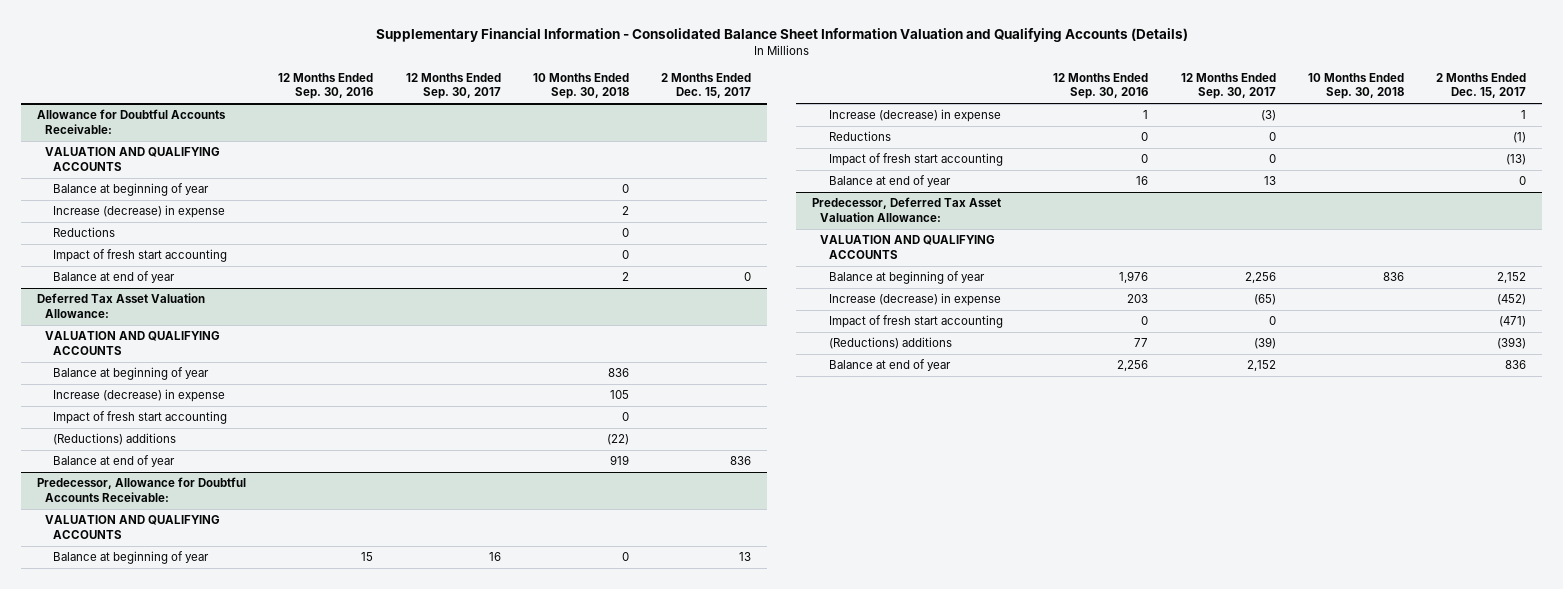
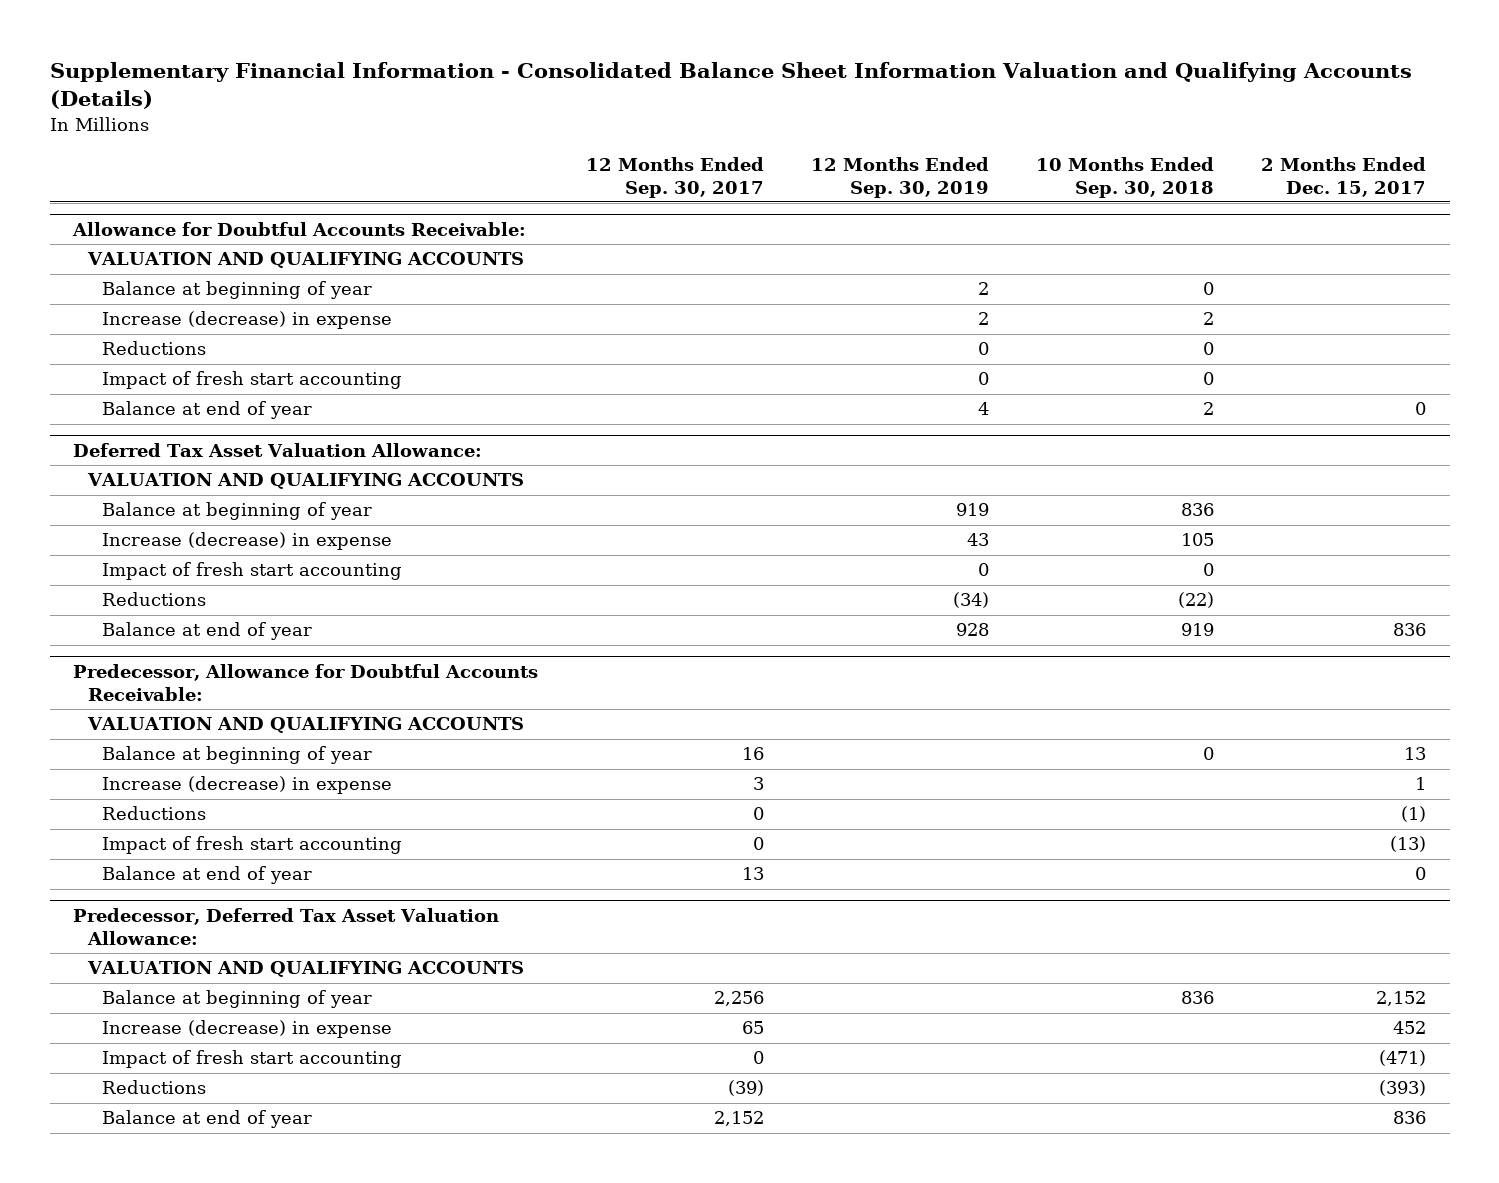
- | 12 Months Ended Sep. 30, 2016 | 12 Months Ended Sep. 30, 2017 | 10 Months Ended Sep. 30, 2018 | 2 Months Ended Dec. 15, 2017
+ | 12 Months Ended Sep. 30, 2017 | 12 Months Ended Sep. 30, 2019 | 10 Months Ended Sep. 30, 2018 | 2 Months Ended Dec. 15, 2017
@ Deferred Tax Asset Valuation Allowance:
- (Reductions) additions | | | (22) |
+ Reductions | | (34) | (22) |
@ Predecessor, Allowance for Doubtful Accounts Receivable:
- Increase (decrease) in expense | 1 | (3) | | 1
+ Increase (decrease) in expense | 3 | | | 1
@ Predecessor, Deferred Tax Asset Valuation Allowance:
- Increase (decrease) in expense | 203 | (65) | | (452)
+ Increase (decrease) in expense | 65 | | | 452
- (Reductions) additions | 77 | (39) | | (393)
+ Reductions | (39) | | | (393)

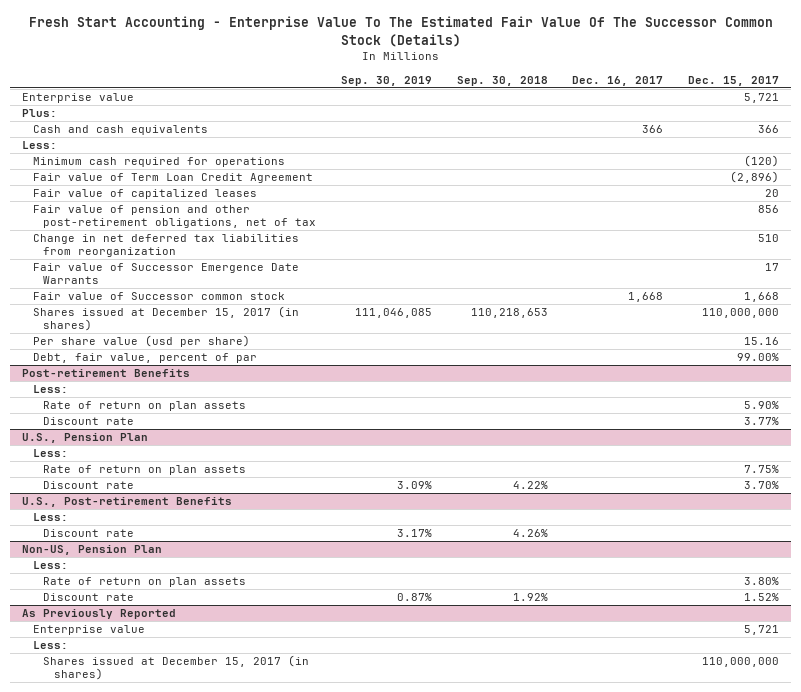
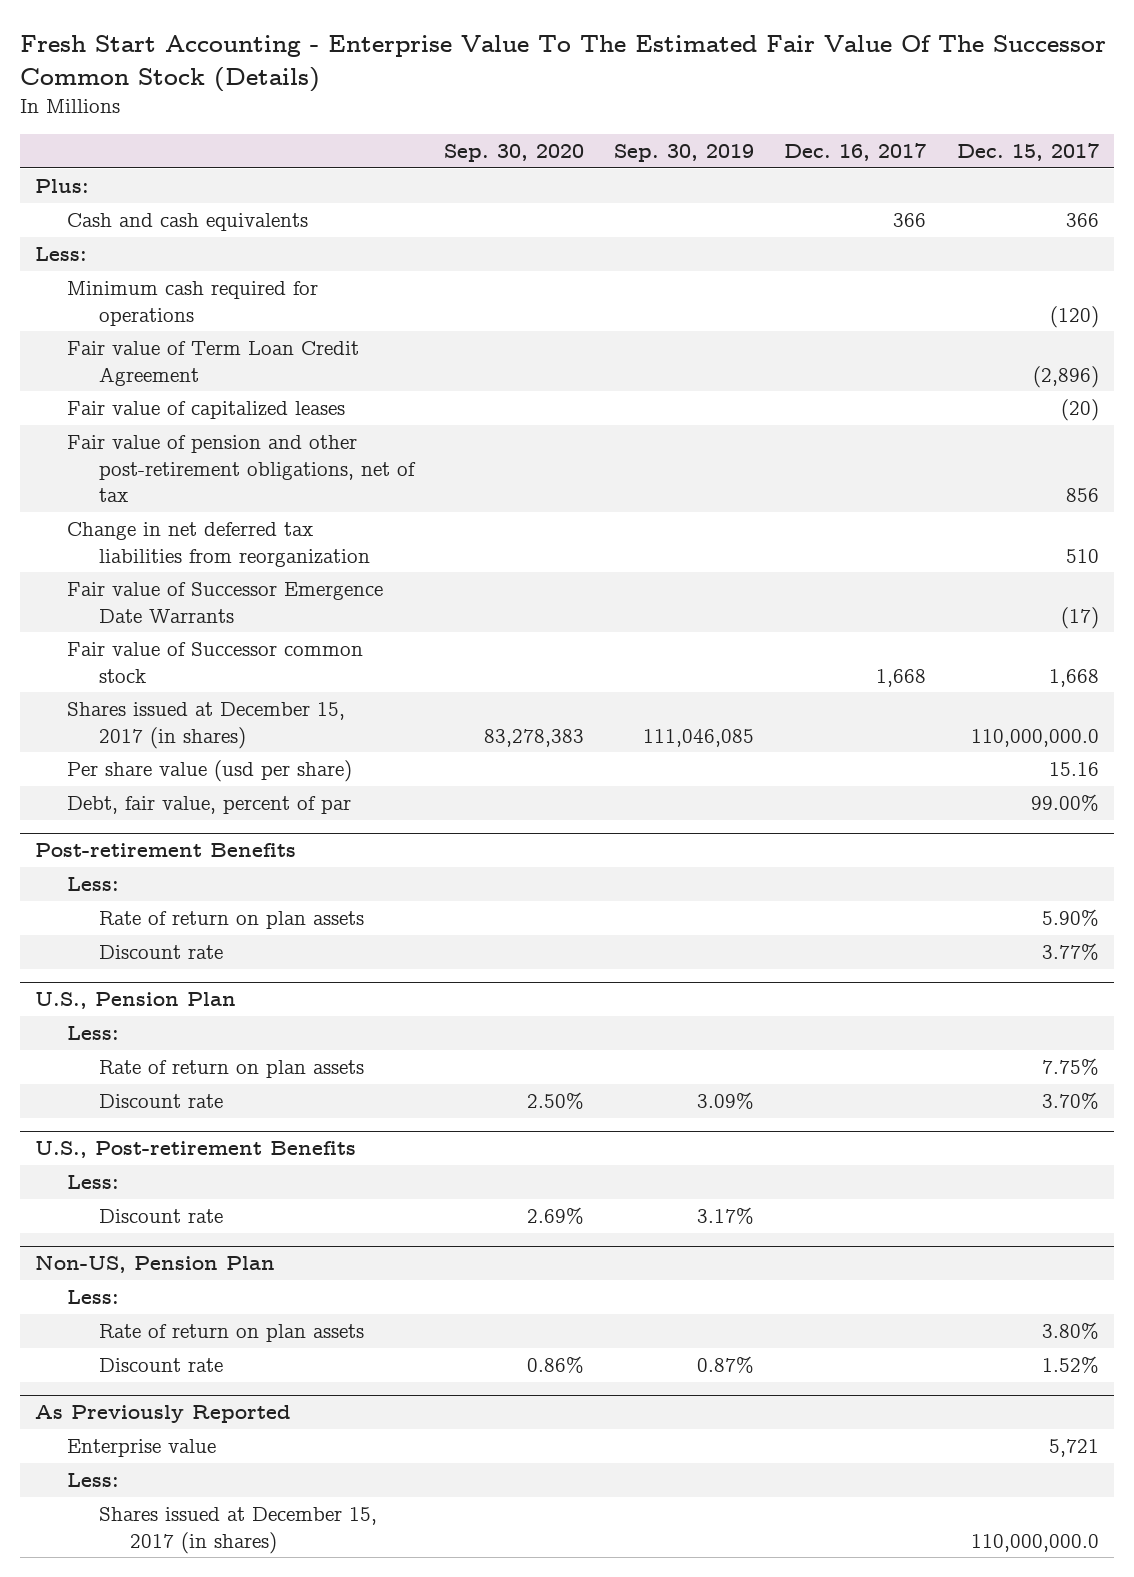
- | Sep. 30, 2019 | Sep. 30, 2018 | Dec. 16, 2017 | Dec. 15, 2017
+ | Sep. 30, 2020 | Sep. 30, 2019 | Dec. 16, 2017 | Dec. 15, 2017
- Enterprise value | | | | 5,721
- Fair value of capitalized leases | | | | 20
+ Fair value of capitalized leases | | | | (20)
- Fair value of Successor Emergence Date Warrants | | | | 17
+ Fair value of Successor Emergence Date Warrants | | | | (17)
- Shares issued at December 15, 2017 (in shares) | 111,046,085 | 110,218,653 | | 110,000,000
+ Shares issued at December 15, 2017 (in shares) | 83,278,383 | 111,046,085 | | 110,000,000.0
@ As Previously Reported
- Shares issued at December 15, 2017 (in shares) | | | | 110,000,000
+ Shares issued at December 15, 2017 (in shares) | | | | 110,000,000.0

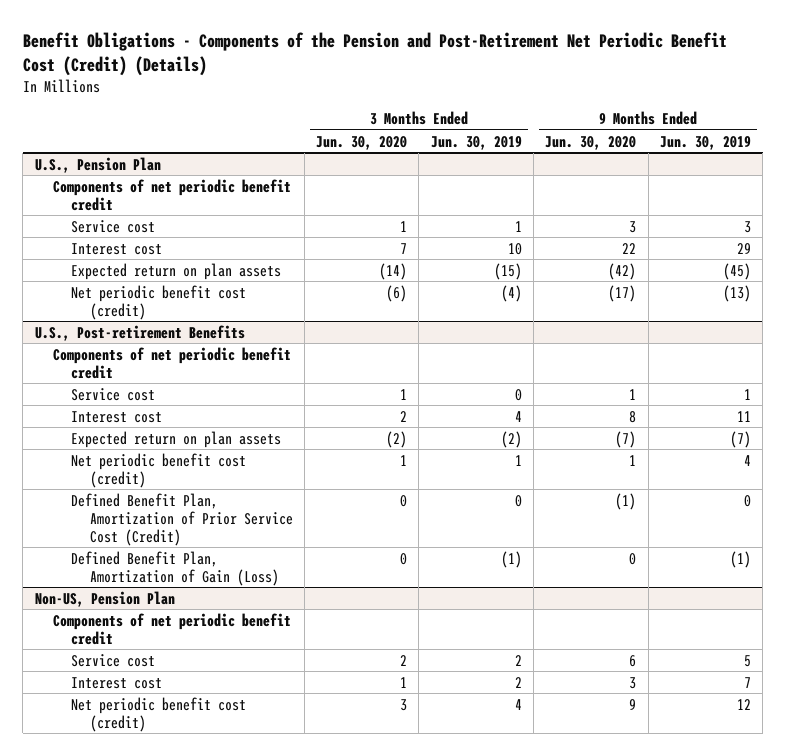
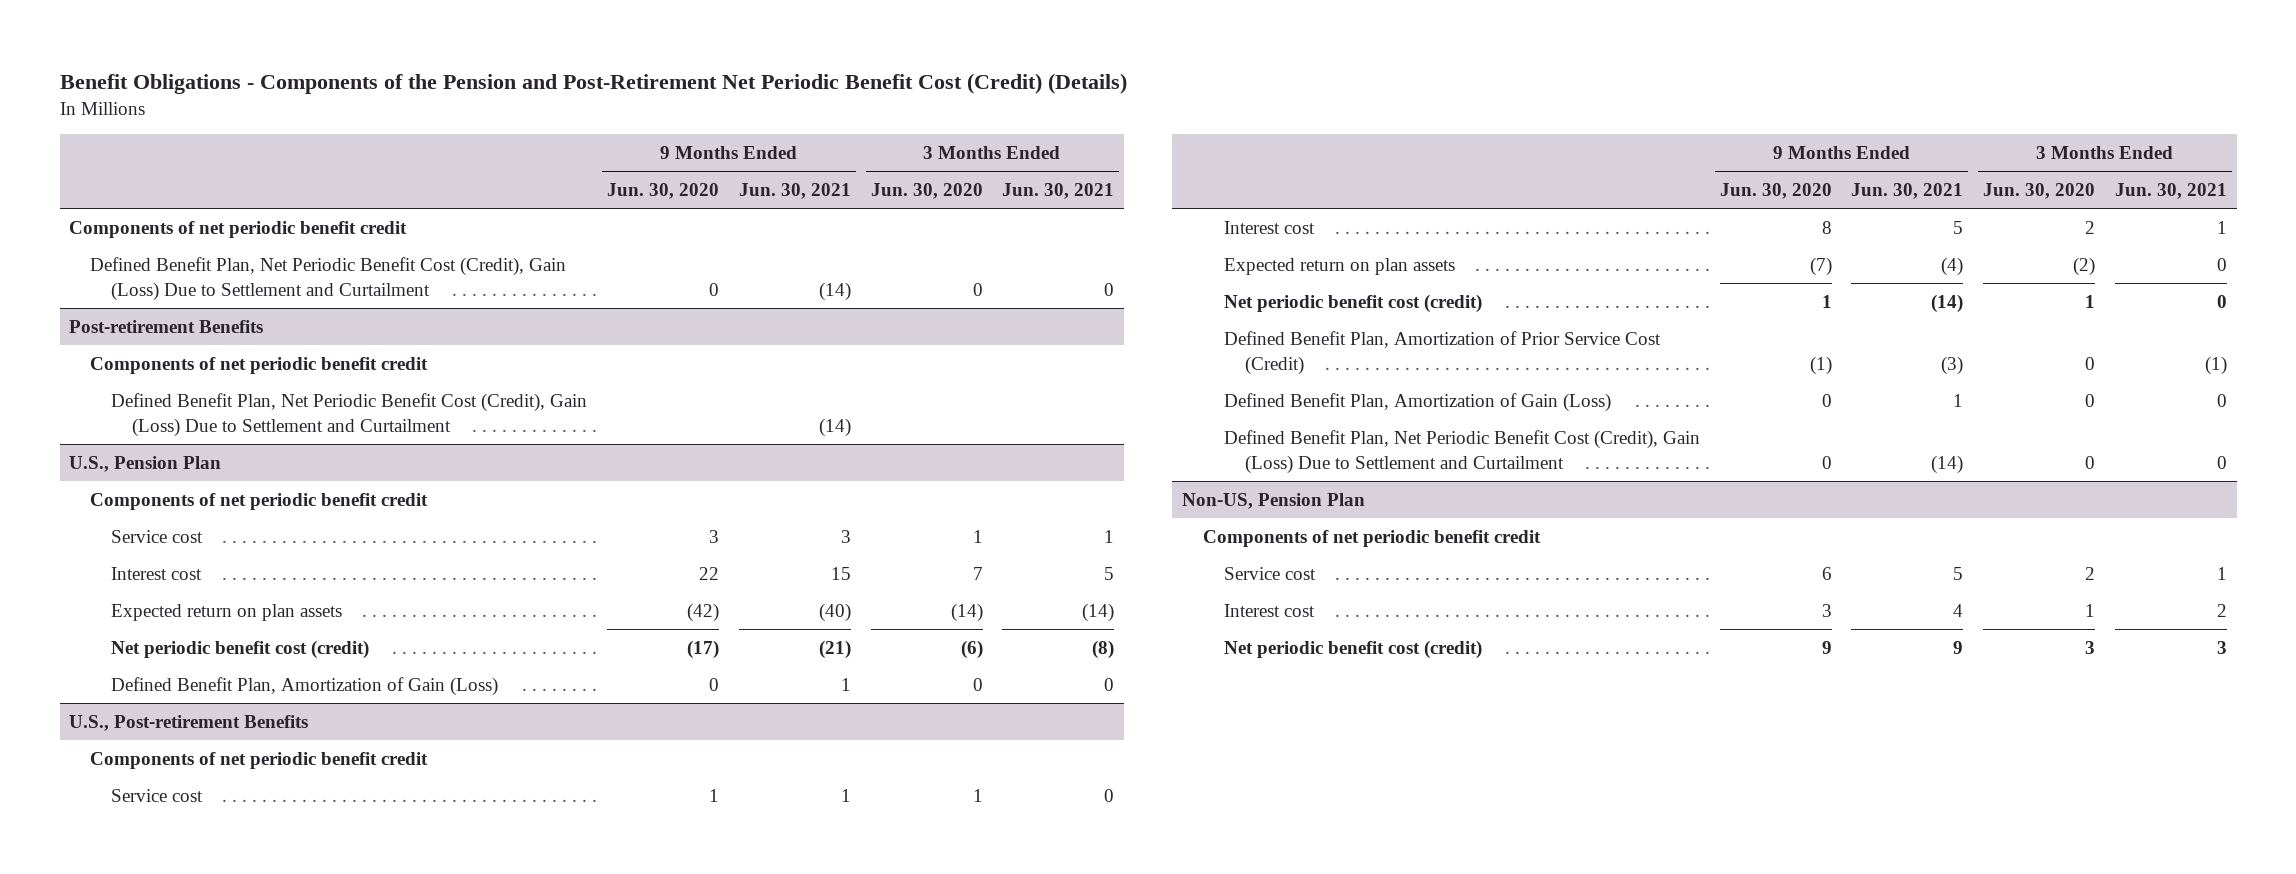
- | 3 Months Ended Jun. 30, 2020 | 3 Months Ended Jun. 30, 2019 | 9 Months Ended Jun. 30, 2020 | 9 Months Ended Jun. 30, 2019
+ | 9 Months Ended Jun. 30, 2020 | 9 Months Ended Jun. 30, 2021 | 3 Months Ended Jun. 30, 2020 | 3 Months Ended Jun. 30, 2021
+ Components of net periodic benefit credit
+ Defined Benefit Plan, Net Periodic Benefit Cost (Credit), Gain (Loss) Due to Settlement and Curtailment | 0 | (14) | 0 | 0
+ Post-retirement Benefits
+ Components of net periodic benefit credit
+ Defined Benefit Plan, Net Periodic Benefit Cost (Credit), Gain (Loss) Due to Settlement and Curtailment | | (14) | |
@ U.S., Pension Plan
+ Defined Benefit Plan, Amortization of Gain (Loss) | 0 | 1 | 0 | 0
@ U.S., Post-retirement Benefits
+ Defined Benefit Plan, Net Periodic Benefit Cost (Credit), Gain (Loss) Due to Settlement and Curtailment | 0 | (14) | 0 | 0

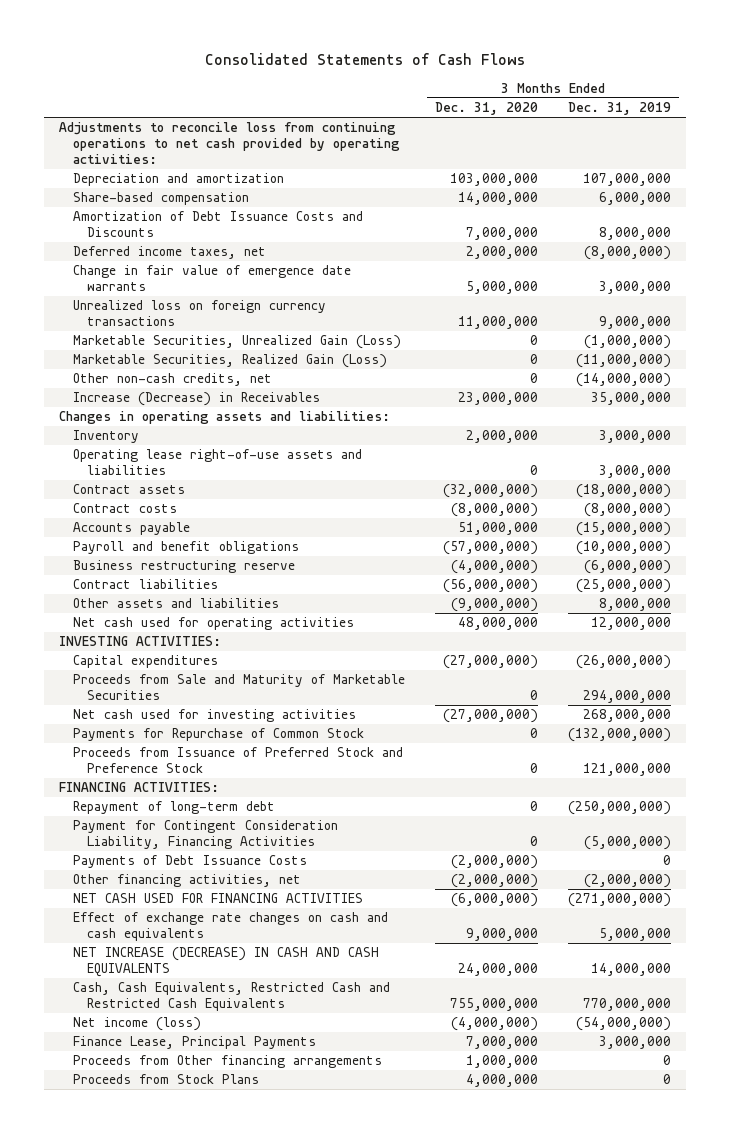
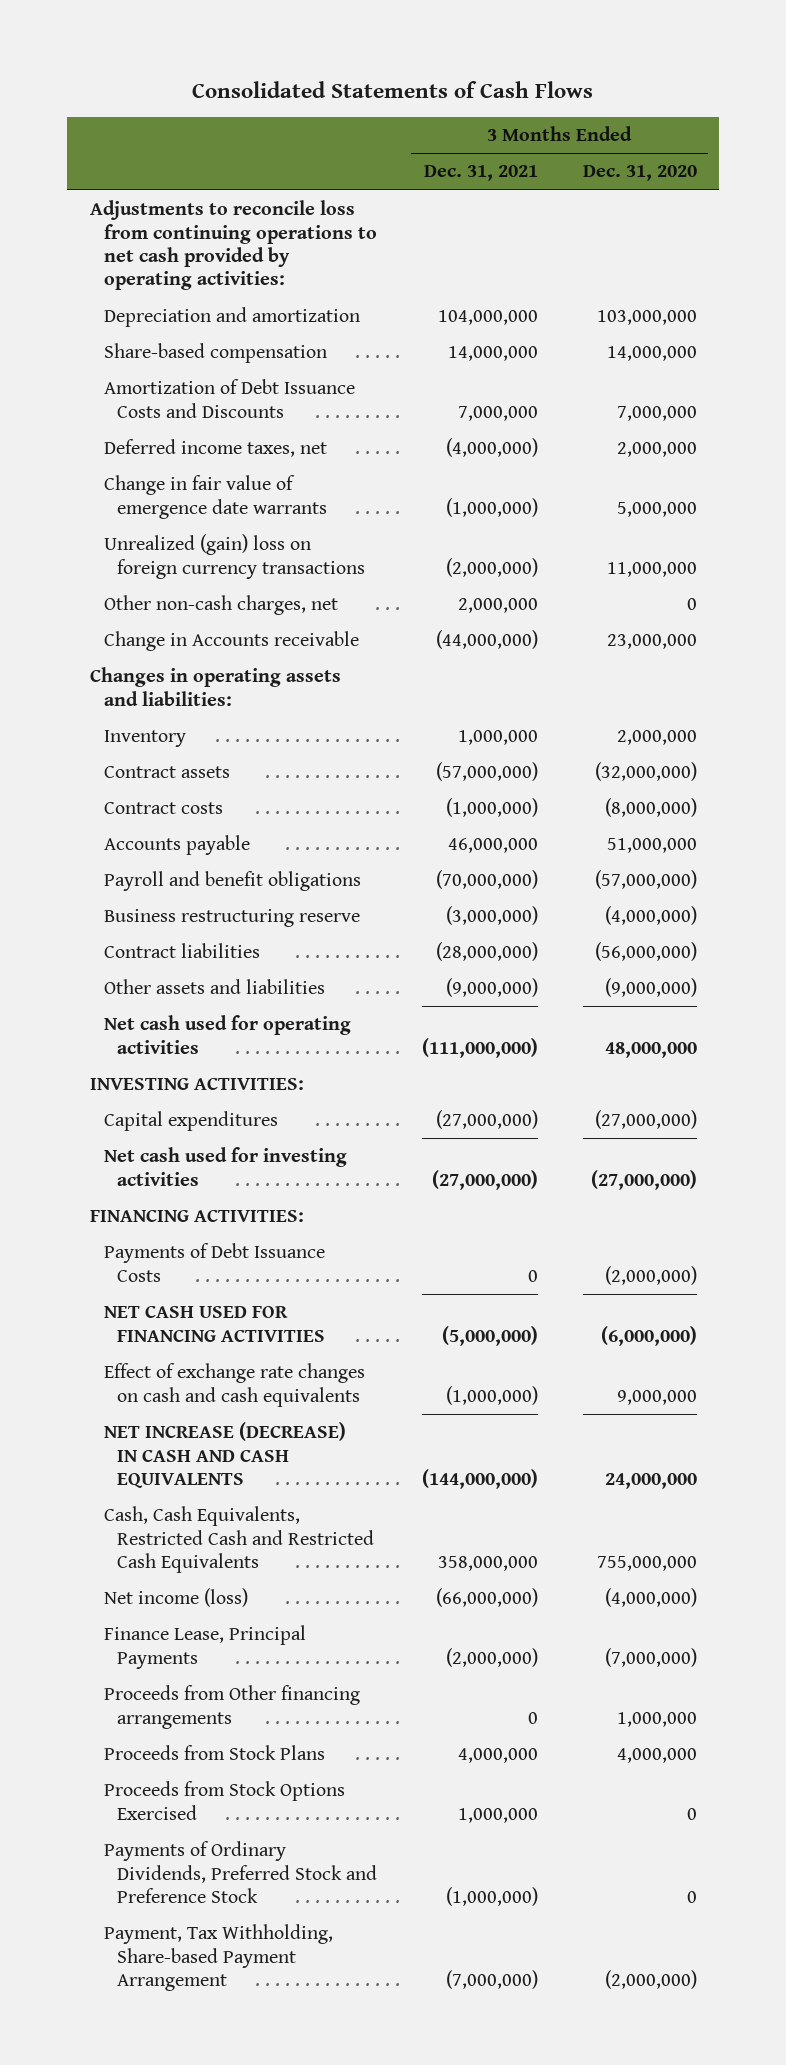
- | 3 Months Ended Dec. 31, 2020 | 3 Months Ended Dec. 31, 2019
+ | 3 Months Ended Dec. 31, 2021 | 3 Months Ended Dec. 31, 2020
- Unrealized loss on foreign currency transactions | 11,000,000 | 9,000,000
- Marketable Securities, Unrealized Gain (Loss) | 0 | (1,000,000)
- Marketable Securities, Realized Gain (Loss) | 0 | (11,000,000)
- Other non-cash credits, net | 0 | (14,000,000)
- Increase (Decrease) in Receivables | 23,000,000 | 35,000,000
+ Unrealized (gain) loss on foreign currency transactions | (2,000,000) | 11,000,000
+ Other non-cash charges, net | 2,000,000 | 0
+ Change in Accounts receivable | (44,000,000) | 23,000,000
- Operating lease right-of-use assets and liabilities | 0 | 3,000,000
- Proceeds from Sale and Maturity of Marketable Securities | 0 | 294,000,000
- Payments for Repurchase of Common Stock | 0 | (132,000,000)
- Proceeds from Issuance of Preferred Stock and Preference Stock | 0 | 121,000,000
- Repayment of long-term debt | 0 | (250,000,000)
- Payment for Contingent Consideration Liability, Financing Activities | 0 | (5,000,000)
- Other financing activities, net | (2,000,000) | (2,000,000)
- Finance Lease, Principal Payments | 7,000,000 | 3,000,000
+ Finance Lease, Principal Payments | (2,000,000) | (7,000,000)
+ Proceeds from Stock Options Exercised | 1,000,000 | 0
+ Payments of Ordinary Dividends, Preferred Stock and Preference Stock | (1,000,000) | 0
+ Payment, Tax Withholding, Share-based Payment Arrangement | (7,000,000) | (2,000,000)

